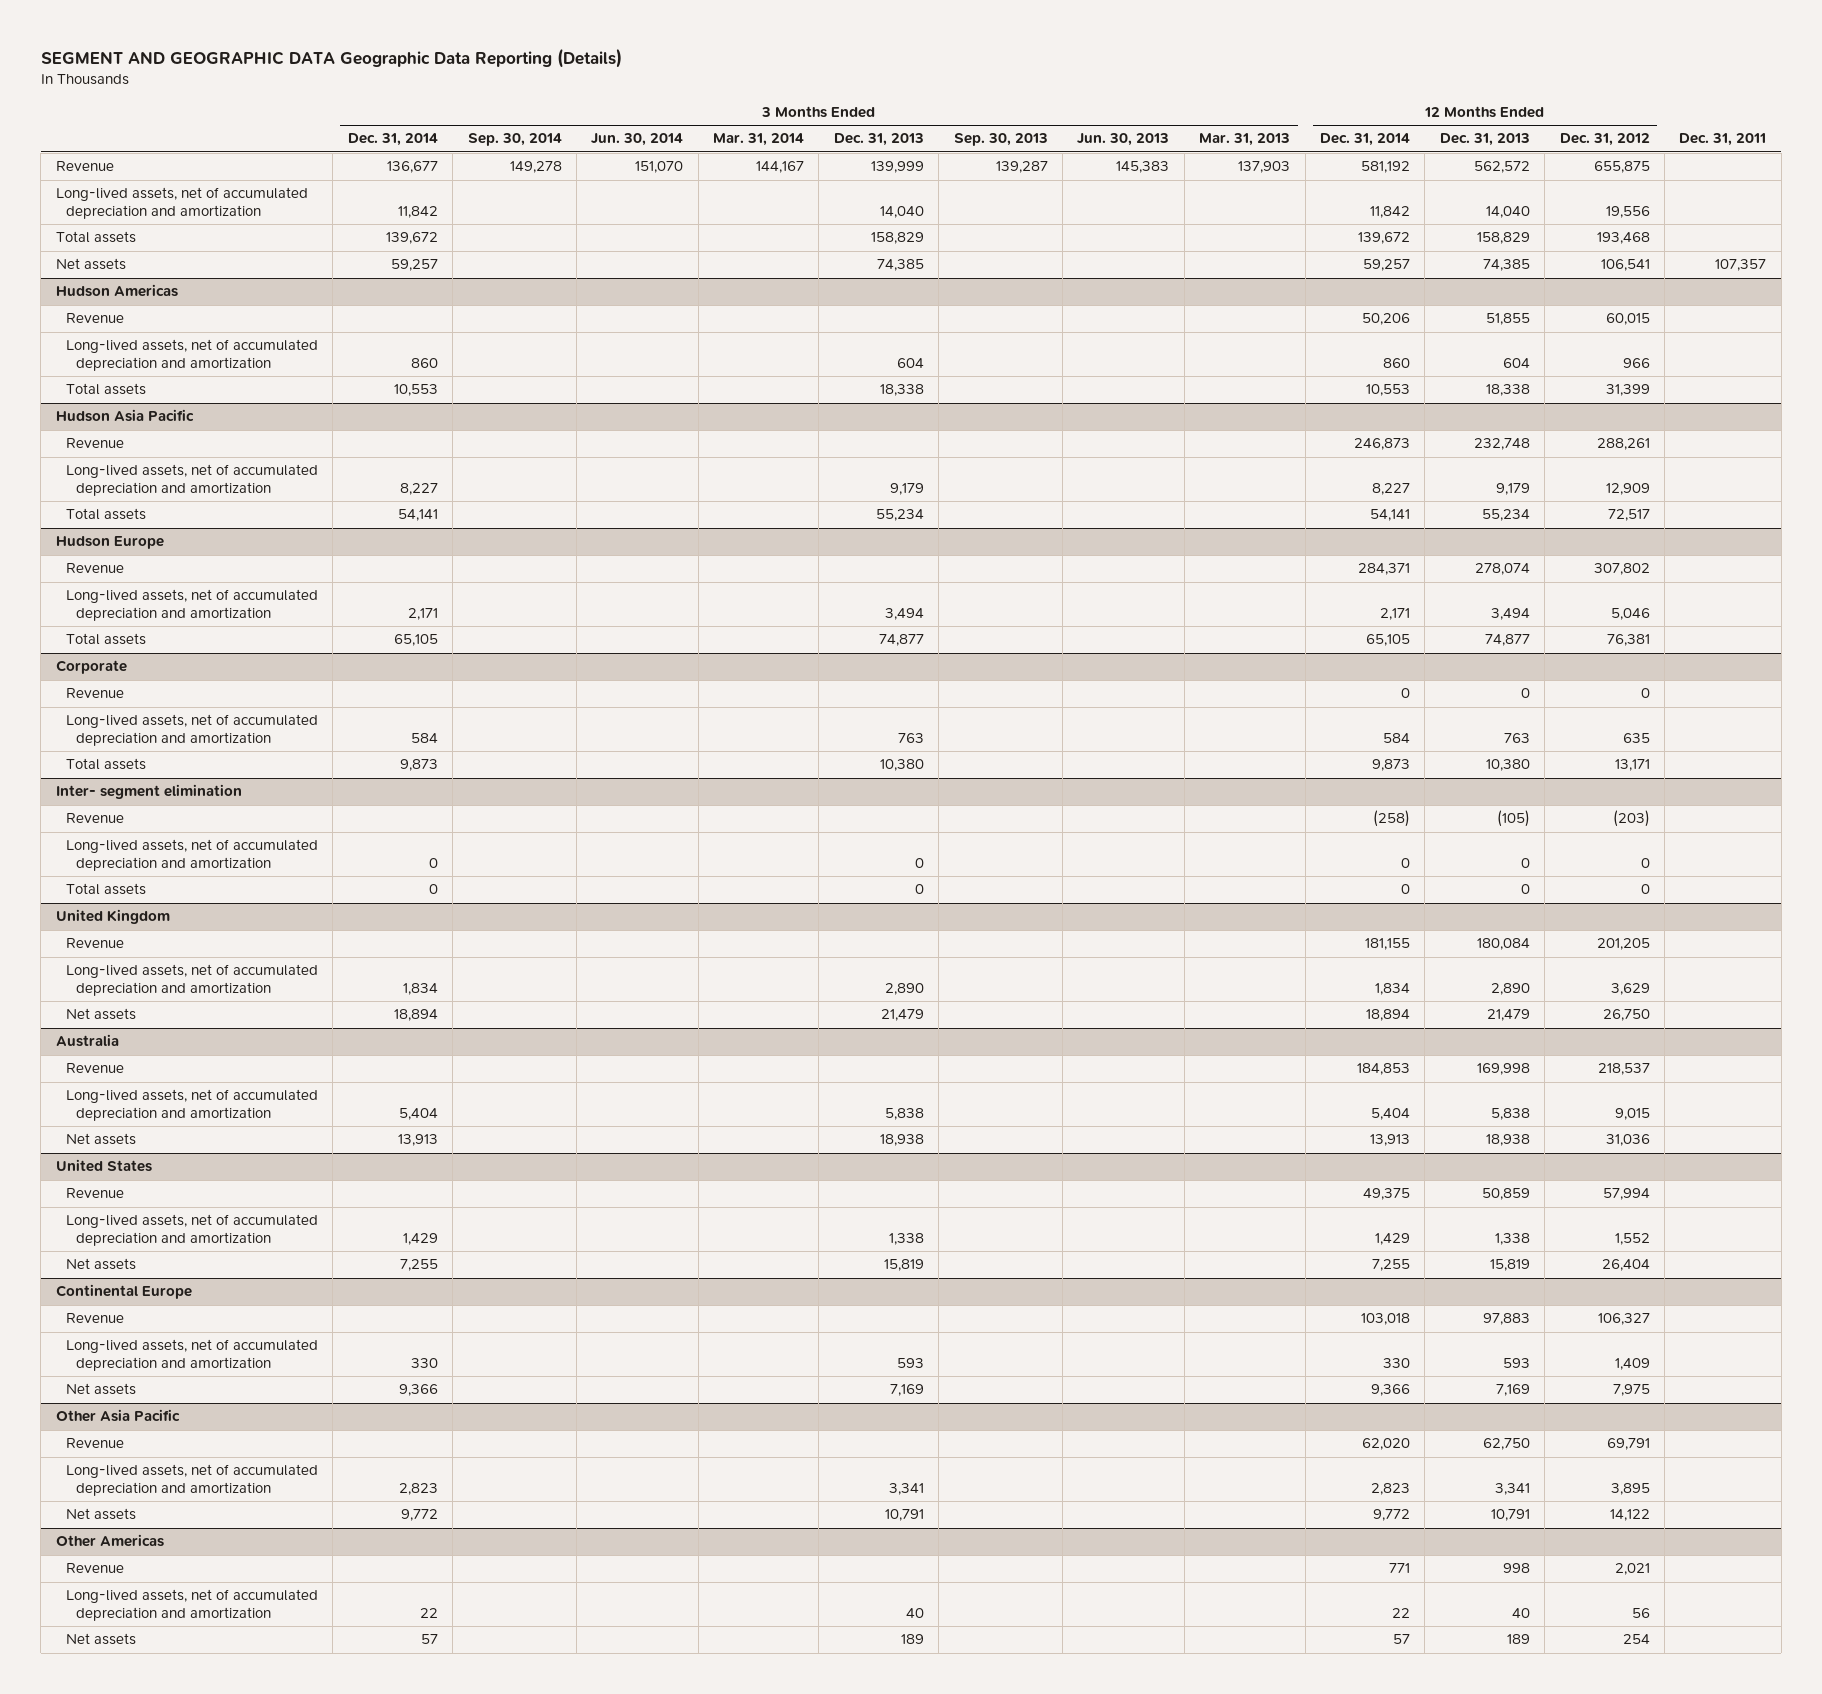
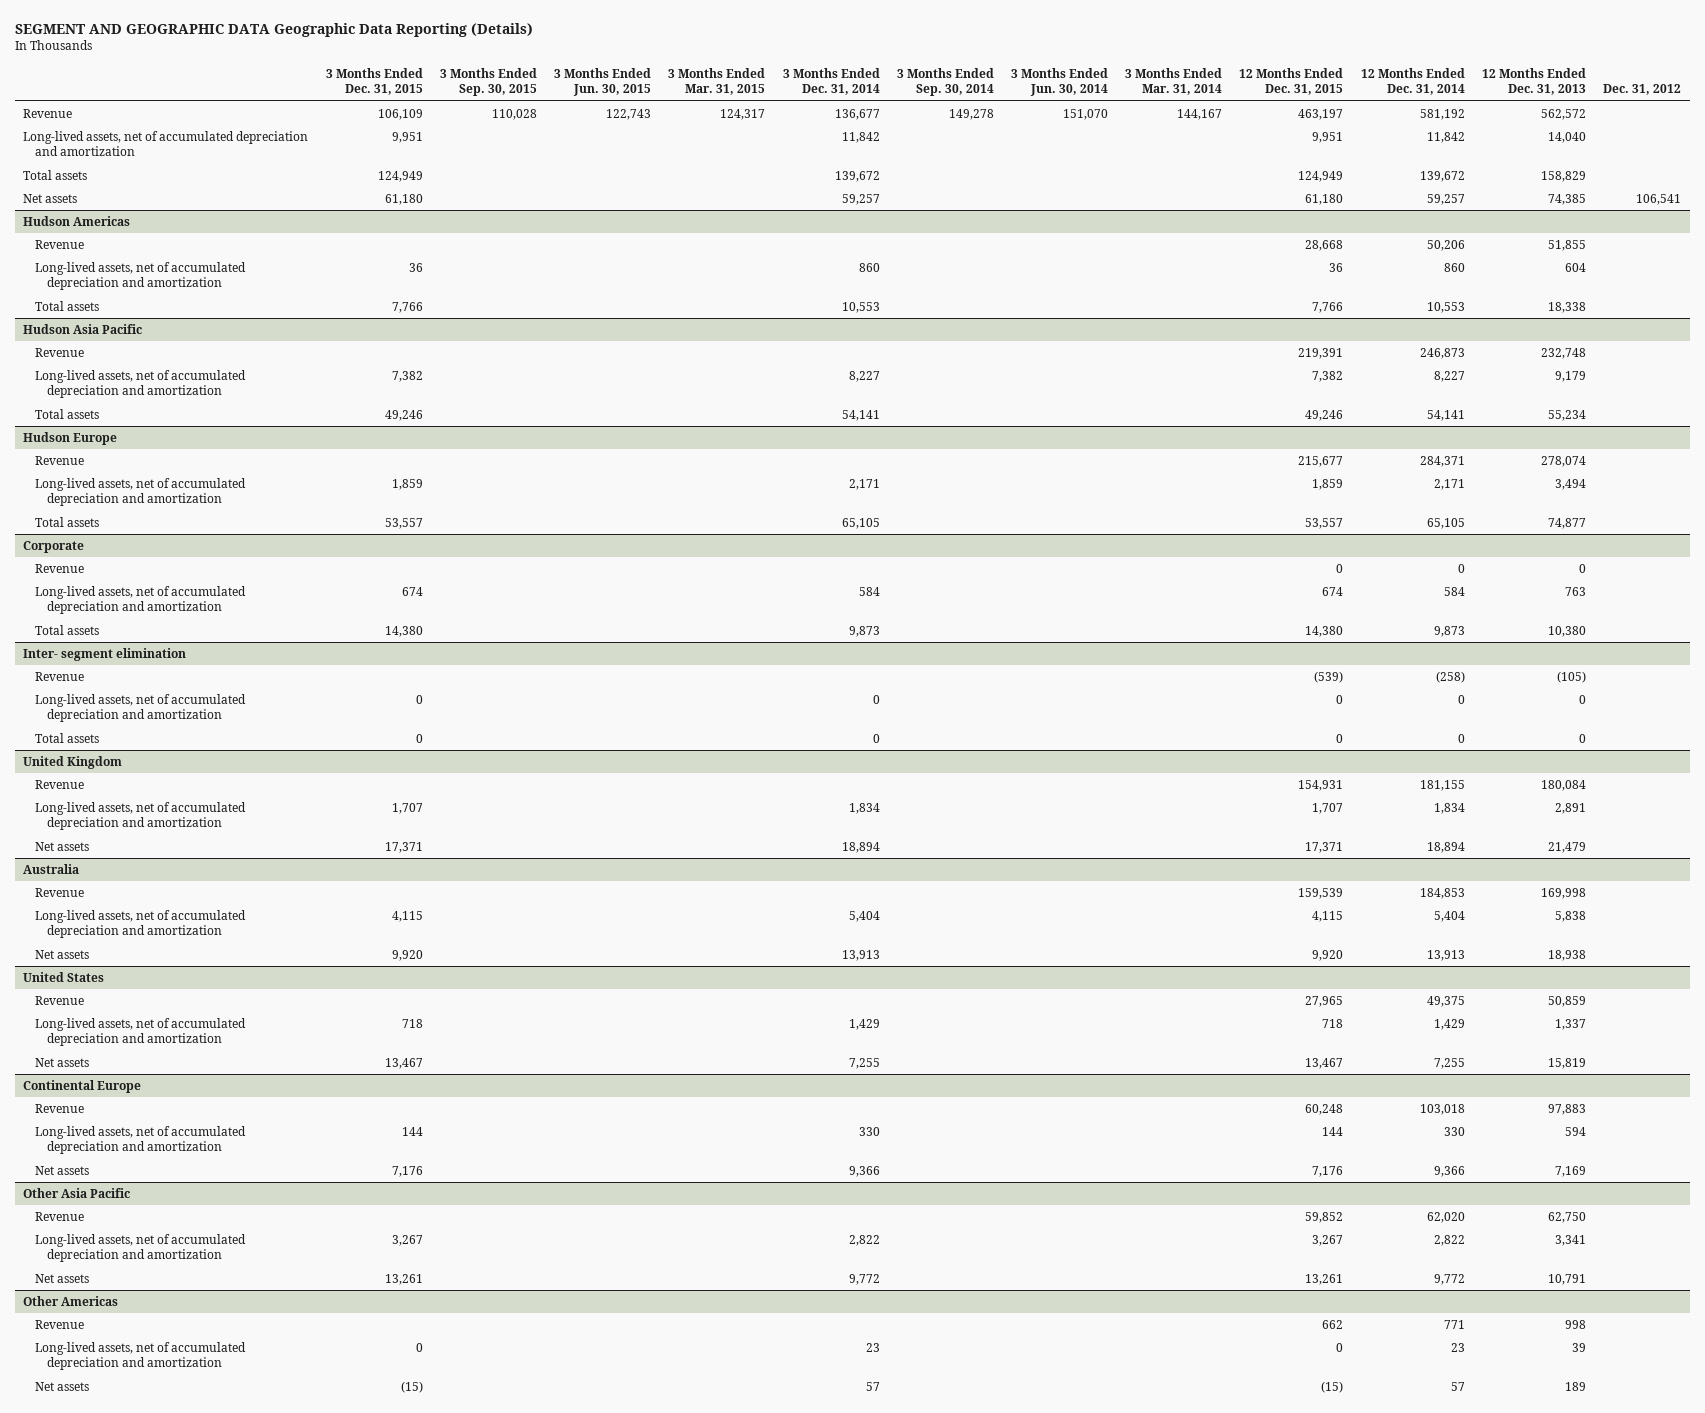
- | 3 Months Ended Dec. 31, 2014 | 3 Months Ended Sep. 30, 2014 | 3 Months Ended Jun. 30, 2014 | 3 Months Ended Mar. 31, 2014 | 3 Months Ended Dec. 31, 2013 | 3 Months Ended Sep. 30, 2013 | 3 Months Ended Jun. 30, 2013 | 3 Months Ended Mar. 31, 2013 | 12 Months Ended Dec. 31, 2014 | 12 Months Ended Dec. 31, 2013 | 12 Months Ended Dec. 31, 2012 | Dec. 31, 2011
+ | 3 Months Ended Dec. 31, 2015 | 3 Months Ended Sep. 30, 2015 | 3 Months Ended Jun. 30, 2015 | 3 Months Ended Mar. 31, 2015 | 3 Months Ended Dec. 31, 2014 | 3 Months Ended Sep. 30, 2014 | 3 Months Ended Jun. 30, 2014 | 3 Months Ended Mar. 31, 2014 | 12 Months Ended Dec. 31, 2015 | 12 Months Ended Dec. 31, 2014 | 12 Months Ended Dec. 31, 2013 | Dec. 31, 2012
@ United Kingdom
- Long-lived assets, net of accumulated depreciation and amortization | 1,834 | | | | 2,890 | | | | 1,834 | 2,890 | 3,629 |
+ Long-lived assets, net of accumulated depreciation and amortization | 1,707 | | | | 1,834 | | | | 1,707 | 1,834 | 2,891 |
@ United States
- Long-lived assets, net of accumulated depreciation and amortization | 1,429 | | | | 1,338 | | | | 1,429 | 1,338 | 1,552 |
+ Long-lived assets, net of accumulated depreciation and amortization | 718 | | | | 1,429 | | | | 718 | 1,429 | 1,337 |
@ Continental Europe
- Long-lived assets, net of accumulated depreciation and amortization | 330 | | | | 593 | | | | 330 | 593 | 1,409 |
+ Long-lived assets, net of accumulated depreciation and amortization | 144 | | | | 330 | | | | 144 | 330 | 594 |
@ Other Asia Pacific
- Long-lived assets, net of accumulated depreciation and amortization | 2,823 | | | | 3,341 | | | | 2,823 | 3,341 | 3,895 |
+ Long-lived assets, net of accumulated depreciation and amortization | 3,267 | | | | 2,822 | | | | 3,267 | 2,822 | 3,341 |
@ Other Americas
- Long-lived assets, net of accumulated depreciation and amortization | 22 | | | | 40 | | | | 22 | 40 | 56 |
+ Long-lived assets, net of accumulated depreciation and amortization | 0 | | | | 23 | | | | 0 | 23 | 39 |

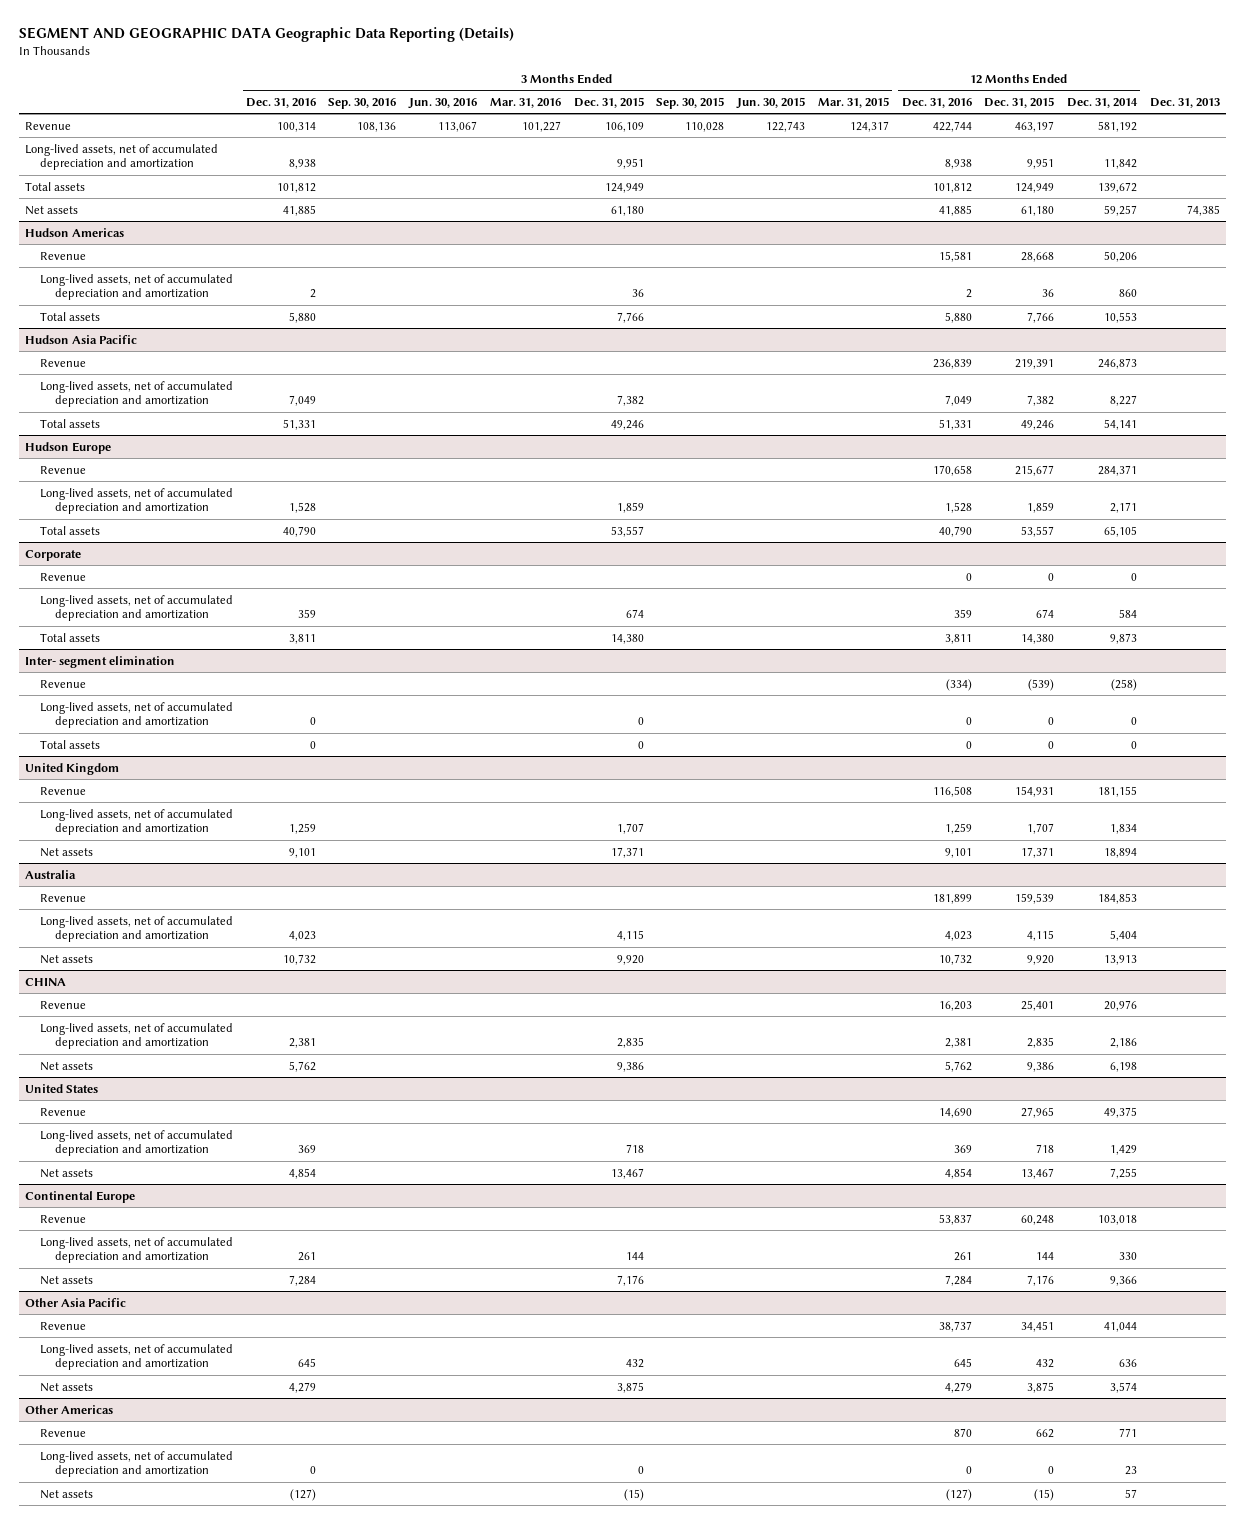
- | 3 Months Ended Dec. 31, 2015 | 3 Months Ended Sep. 30, 2015 | 3 Months Ended Jun. 30, 2015 | 3 Months Ended Mar. 31, 2015 | 3 Months Ended Dec. 31, 2014 | 3 Months Ended Sep. 30, 2014 | 3 Months Ended Jun. 30, 2014 | 3 Months Ended Mar. 31, 2014 | 12 Months Ended Dec. 31, 2015 | 12 Months Ended Dec. 31, 2014 | 12 Months Ended Dec. 31, 2013 | Dec. 31, 2012
+ | 3 Months Ended Dec. 31, 2016 | 3 Months Ended Sep. 30, 2016 | 3 Months Ended Jun. 30, 2016 | 3 Months Ended Mar. 31, 2016 | 3 Months Ended Dec. 31, 2015 | 3 Months Ended Sep. 30, 2015 | 3 Months Ended Jun. 30, 2015 | 3 Months Ended Mar. 31, 2015 | 12 Months Ended Dec. 31, 2016 | 12 Months Ended Dec. 31, 2015 | 12 Months Ended Dec. 31, 2014 | Dec. 31, 2013
+ CHINA
+ Revenue | | | | | | | | | 16,203 | 25,401 | 20,976 |
+ Long-lived assets, net of accumulated depreciation and amortization | 2,381 | | | | 2,835 | | | | 2,381 | 2,835 | 2,186 |
+ Net assets | 5,762 | | | | 9,386 | | | | 5,762 | 9,386 | 6,198 |
@ Other Asia Pacific
- Revenue | | | | | | | | | 59,852 | 62,020 | 62,750 |
- Long-lived assets, net of accumulated depreciation and amortization | 3,267 | | | | 2,822 | | | | 3,267 | 2,822 | 3,341 |
- Net assets | 13,261 | | | | 9,772 | | | | 13,261 | 9,772 | 10,791 |
+ Revenue | | | | | | | | | 38,737 | 34,451 | 41,044 |
+ Long-lived assets, net of accumulated depreciation and amortization | 645 | | | | 432 | | | | 645 | 432 | 636 |
+ Net assets | 4,279 | | | | 3,875 | | | | 4,279 | 3,875 | 3,574 |

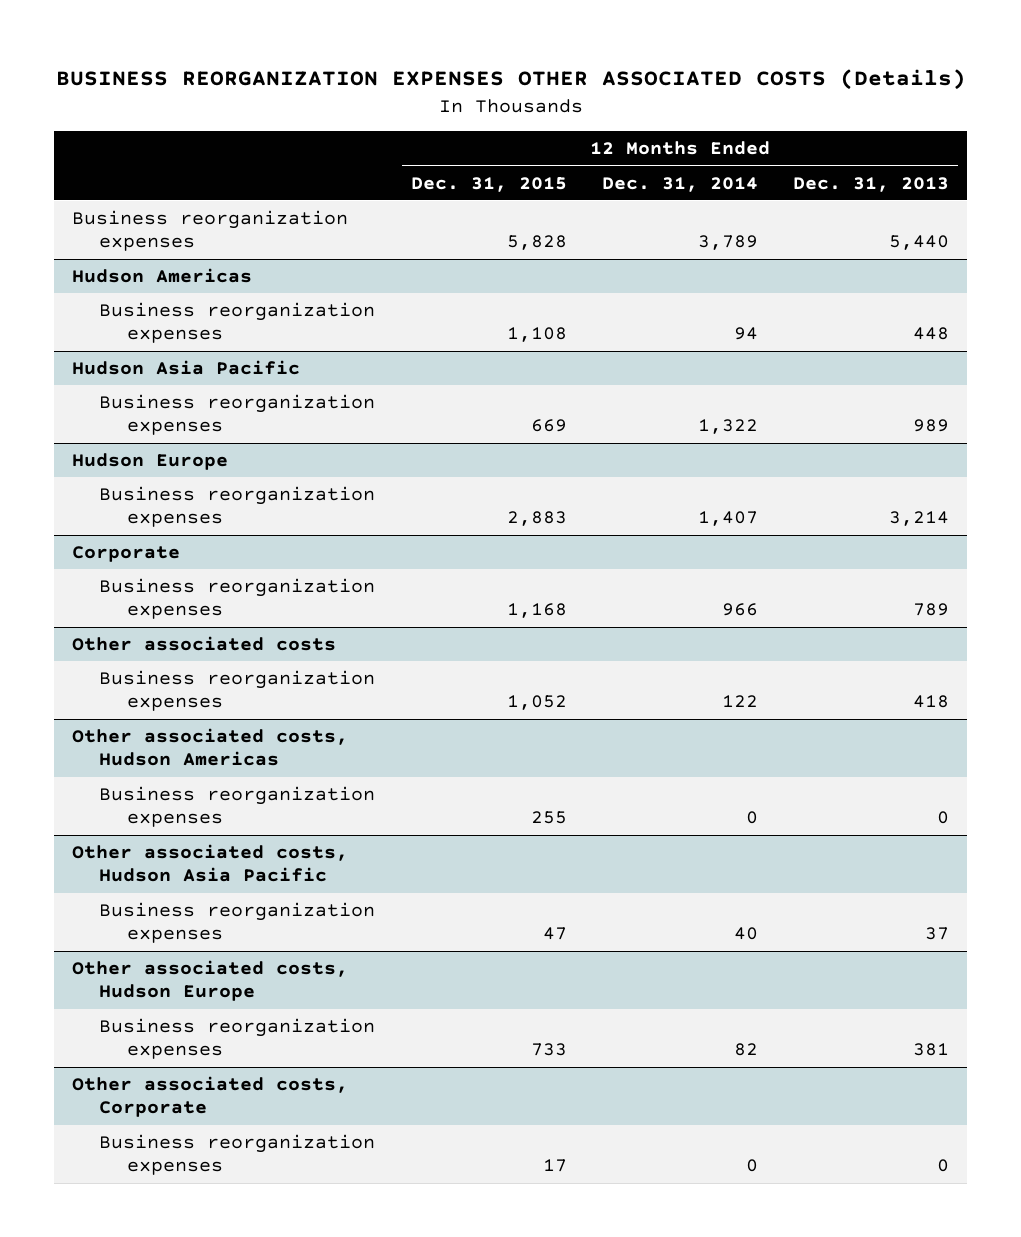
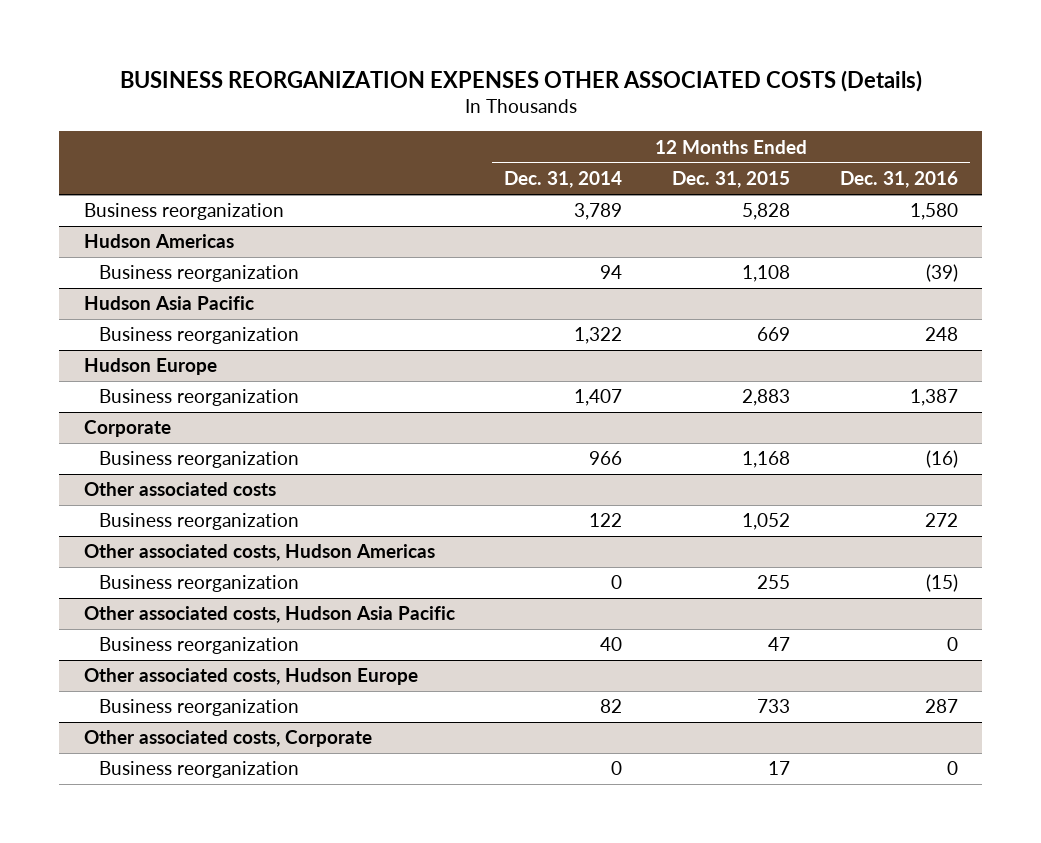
- | 12 Months Ended Dec. 31, 2015 | 12 Months Ended Dec. 31, 2014 | 12 Months Ended Dec. 31, 2013
+ | 12 Months Ended Dec. 31, 2014 | 12 Months Ended Dec. 31, 2015 | 12 Months Ended Dec. 31, 2016
- Business reorganization expenses | 5,828 | 3,789 | 5,440
+ Business reorganization | 3,789 | 5,828 | 1,580
@ Hudson Americas
- Business reorganization expenses | 1,108 | 94 | 448
+ Business reorganization | 94 | 1,108 | (39)
@ Hudson Asia Pacific
- Business reorganization expenses | 669 | 1,322 | 989
+ Business reorganization | 1,322 | 669 | 248
@ Hudson Europe
- Business reorganization expenses | 2,883 | 1,407 | 3,214
+ Business reorganization | 1,407 | 2,883 | 1,387
@ Corporate
- Business reorganization expenses | 1,168 | 966 | 789
+ Business reorganization | 966 | 1,168 | (16)
@ Other associated costs
- Business reorganization expenses | 1,052 | 122 | 418
+ Business reorganization | 122 | 1,052 | 272
@ Other associated costs, Hudson Americas
- Business reorganization expenses | 255 | 0 | 0
+ Business reorganization | 0 | 255 | (15)
@ Other associated costs, Hudson Asia Pacific
- Business reorganization expenses | 47 | 40 | 37
+ Business reorganization | 40 | 47 | 0
@ Other associated costs, Hudson Europe
- Business reorganization expenses | 733 | 82 | 381
+ Business reorganization | 82 | 733 | 287
@ Other associated costs, Corporate
- Business reorganization expenses | 17 | 0 | 0
+ Business reorganization | 0 | 17 | 0

